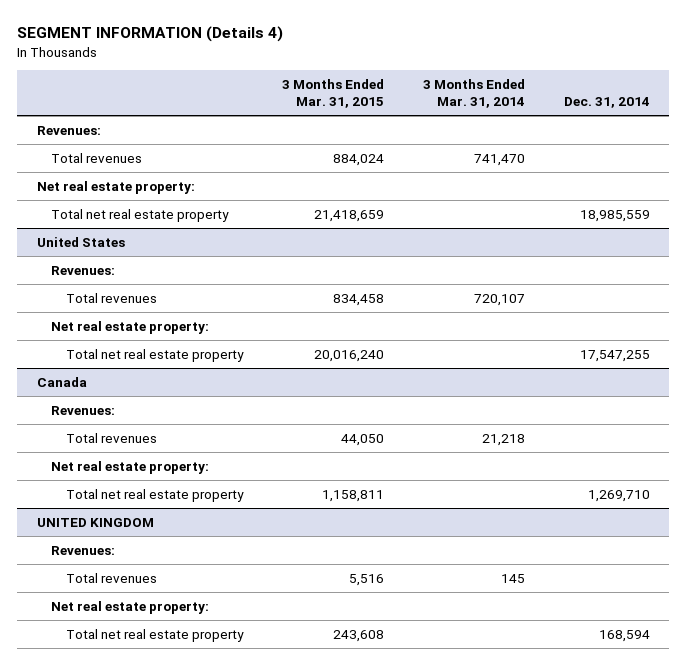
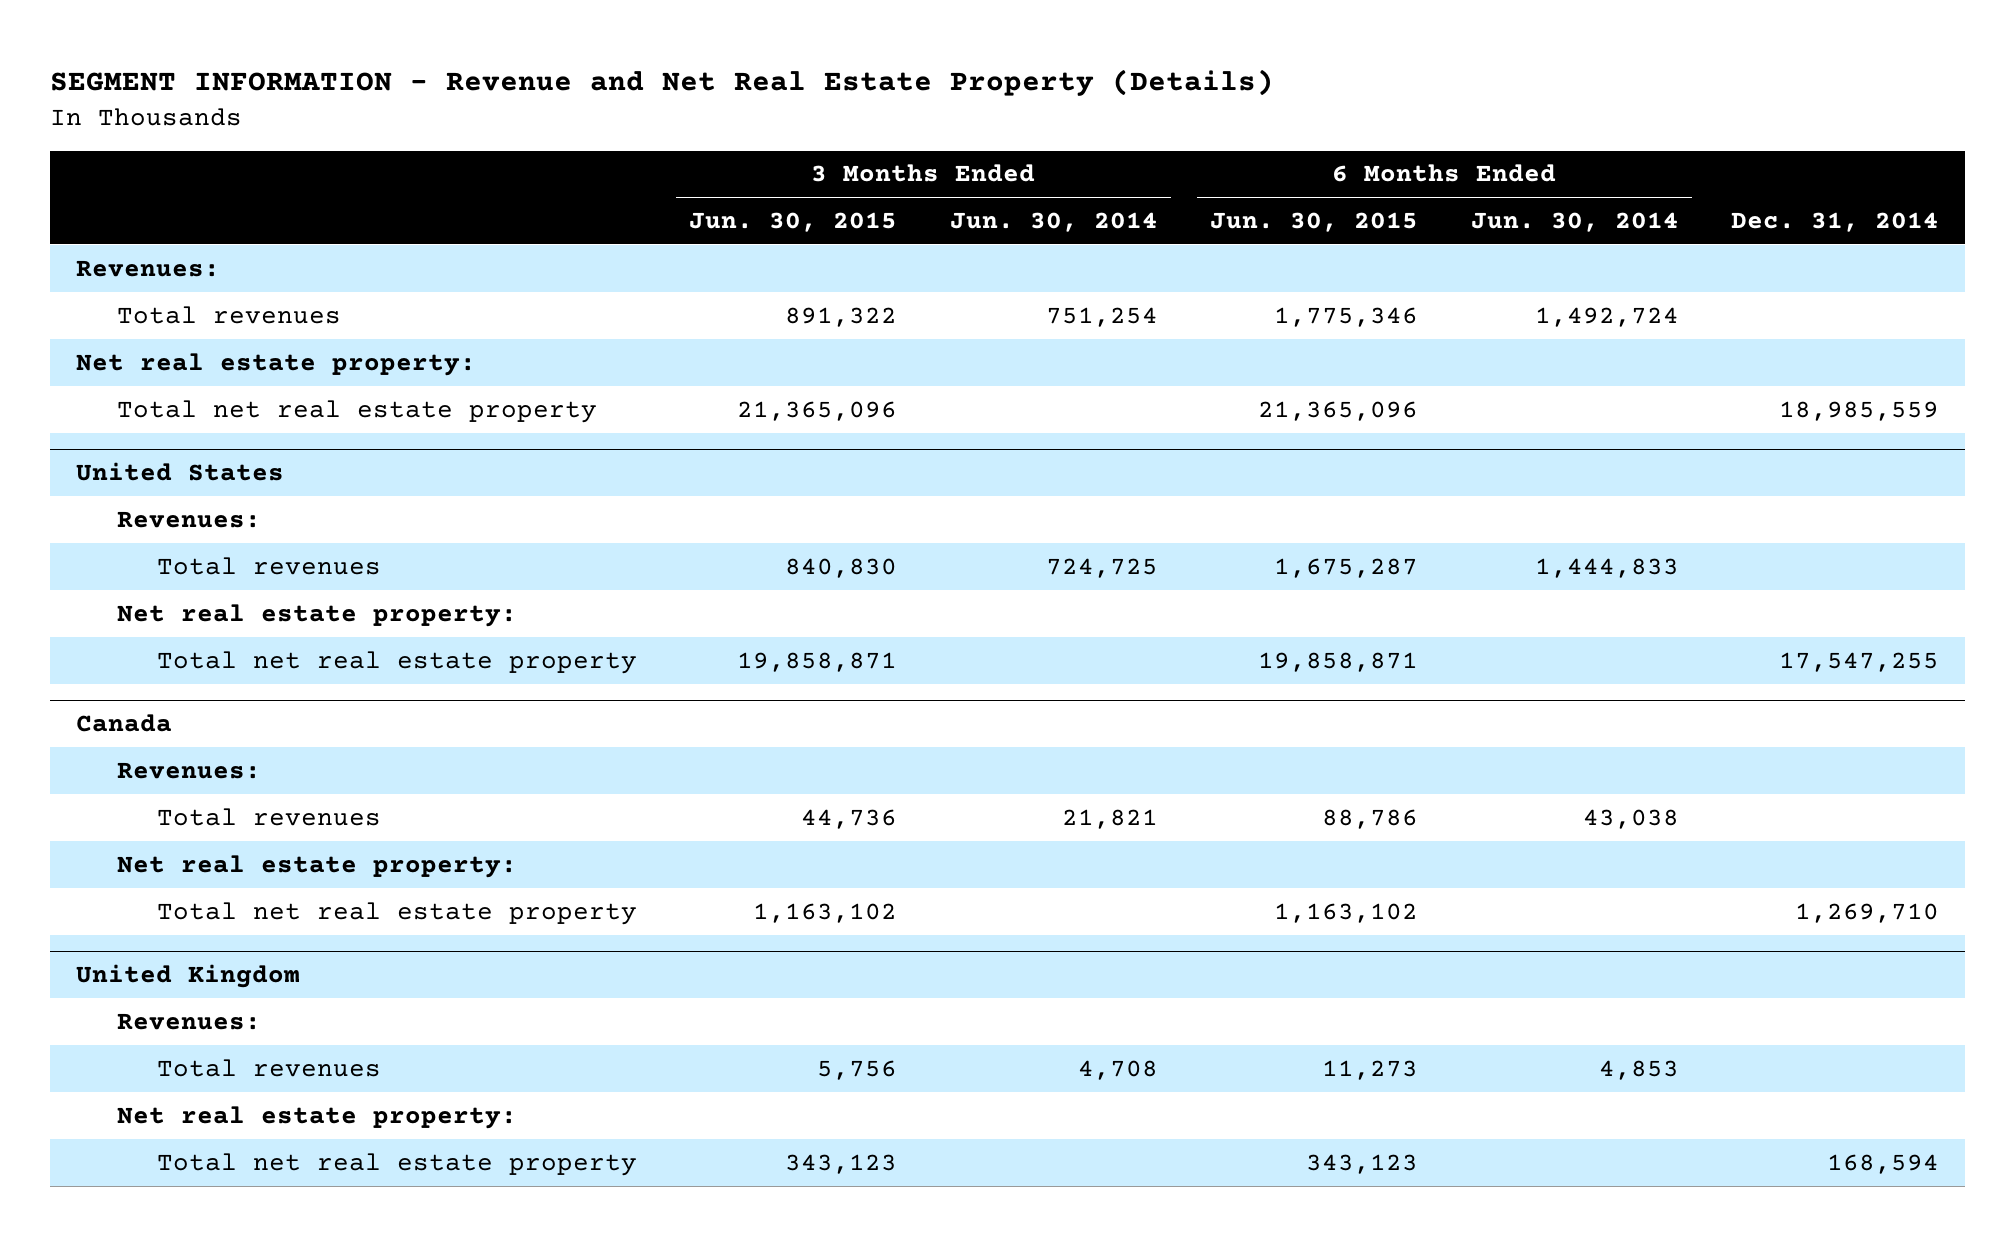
- SEGMENT INFORMATION (Details 4)
+ SEGMENT INFORMATION - Revenue and Net Real Estate Property (Details)
- | 3 Months Ended Mar. 31, 2015 | 3 Months Ended Mar. 31, 2014 | Dec. 31, 2014
+ | 3 Months Ended Jun. 30, 2015 | 3 Months Ended Jun. 30, 2014 | 6 Months Ended Jun. 30, 2015 | 6 Months Ended Jun. 30, 2014 | Dec. 31, 2014
- UNITED KINGDOM
+ United Kingdom

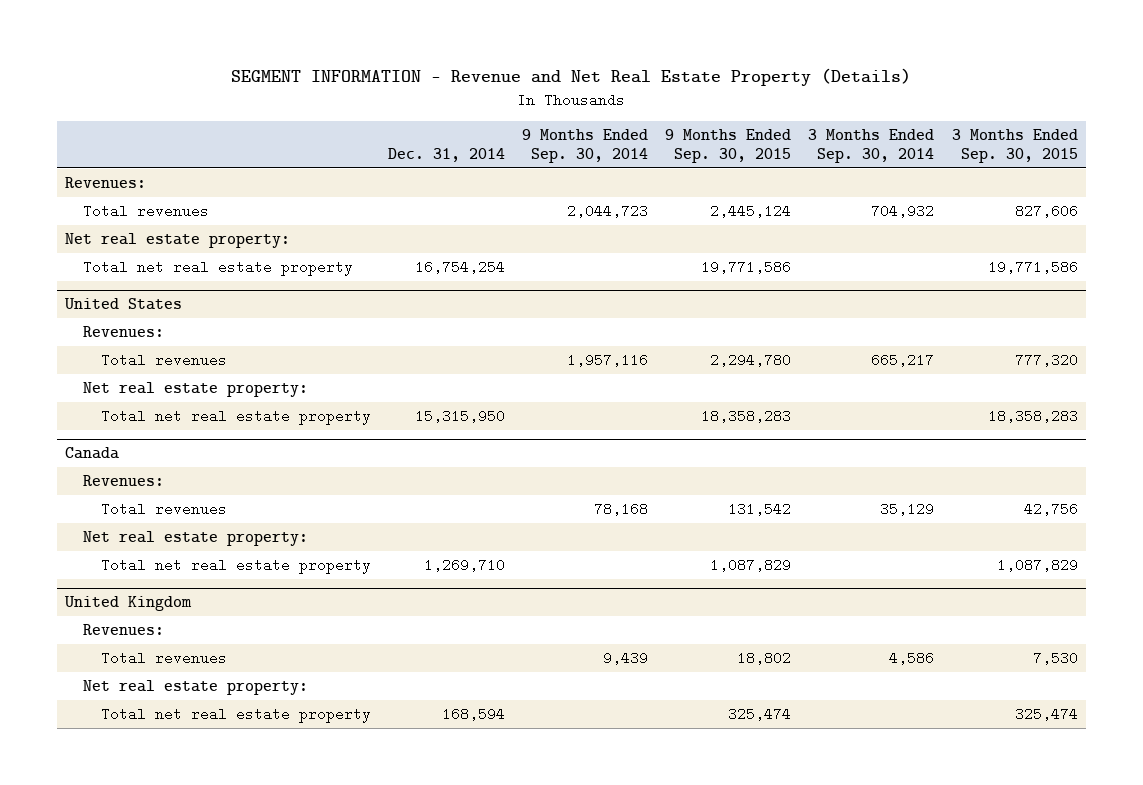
- | 3 Months Ended Jun. 30, 2015 | 3 Months Ended Jun. 30, 2014 | 6 Months Ended Jun. 30, 2015 | 6 Months Ended Jun. 30, 2014 | Dec. 31, 2014
+ | Dec. 31, 2014 | 9 Months Ended Sep. 30, 2014 | 9 Months Ended Sep. 30, 2015 | 3 Months Ended Sep. 30, 2014 | 3 Months Ended Sep. 30, 2015
- Total net real estate property | 21,365,096 | | 21,365,096 | | 18,985,559
+ Total net real estate property | 16,754,254 | | 19,771,586 | | 19,771,586
@ United States
- Total net real estate property | 19,858,871 | | 19,858,871 | | 17,547,255
+ Total net real estate property | 15,315,950 | | 18,358,283 | | 18,358,283

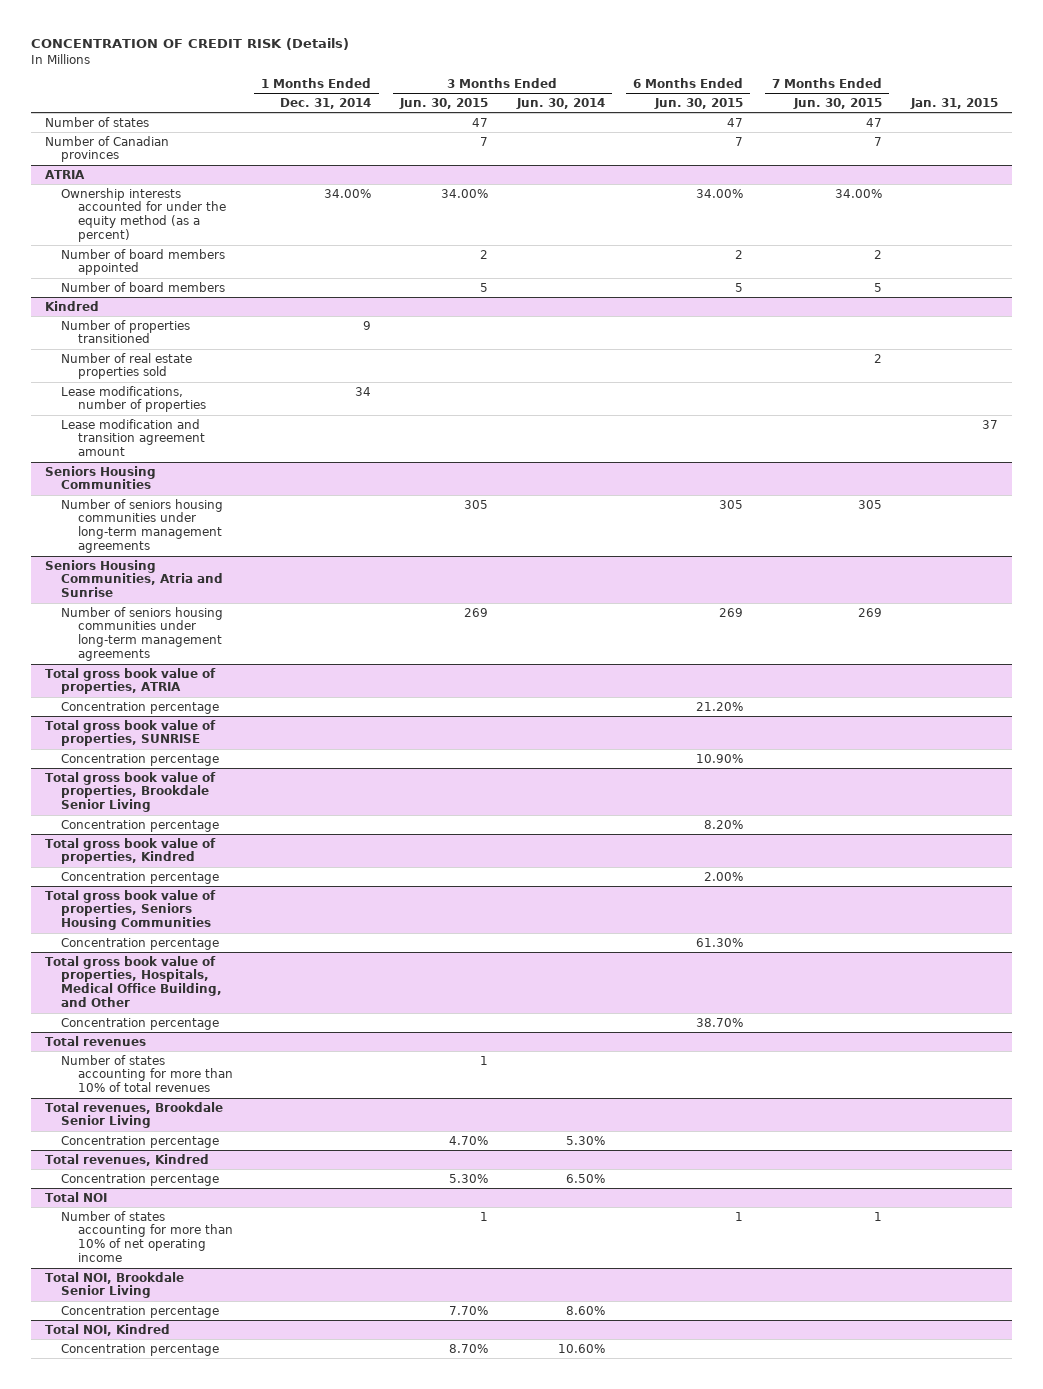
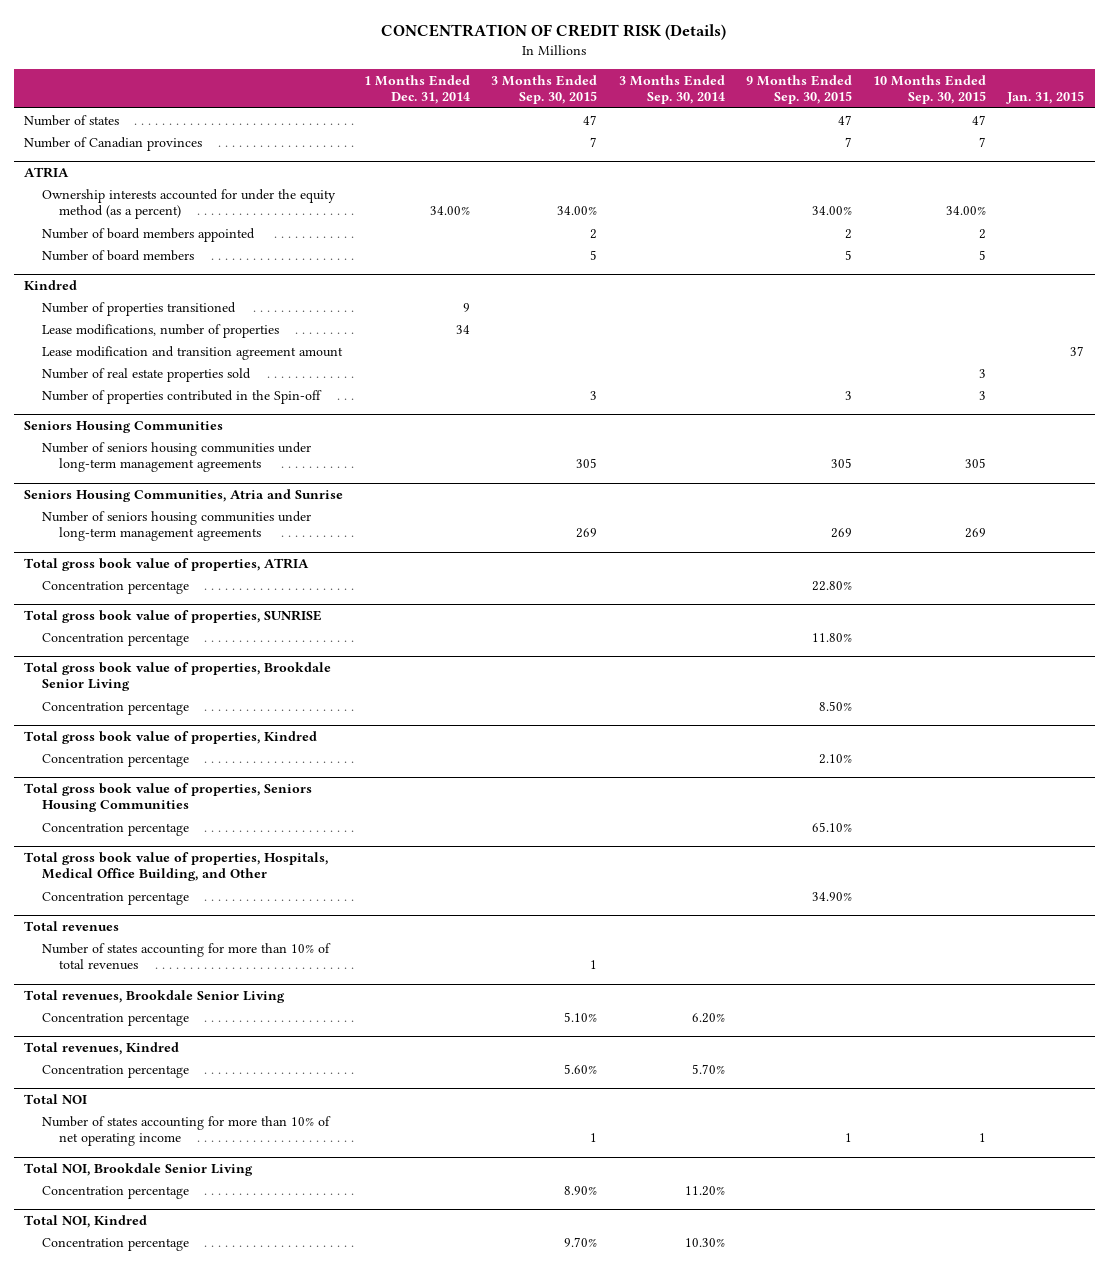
- | 1 Months Ended Dec. 31, 2014 | 3 Months Ended Jun. 30, 2015 | 3 Months Ended Jun. 30, 2014 | 6 Months Ended Jun. 30, 2015 | 7 Months Ended Jun. 30, 2015 | Jan. 31, 2015
+ | 1 Months Ended Dec. 31, 2014 | 3 Months Ended Sep. 30, 2015 | 3 Months Ended Sep. 30, 2014 | 9 Months Ended Sep. 30, 2015 | 10 Months Ended Sep. 30, 2015 | Jan. 31, 2015
@ Kindred
moved down: Number of real estate properties sold | | | | | 3 |
+ Number of properties contributed in the Spin-off | | 3 | | 3 | 3 |

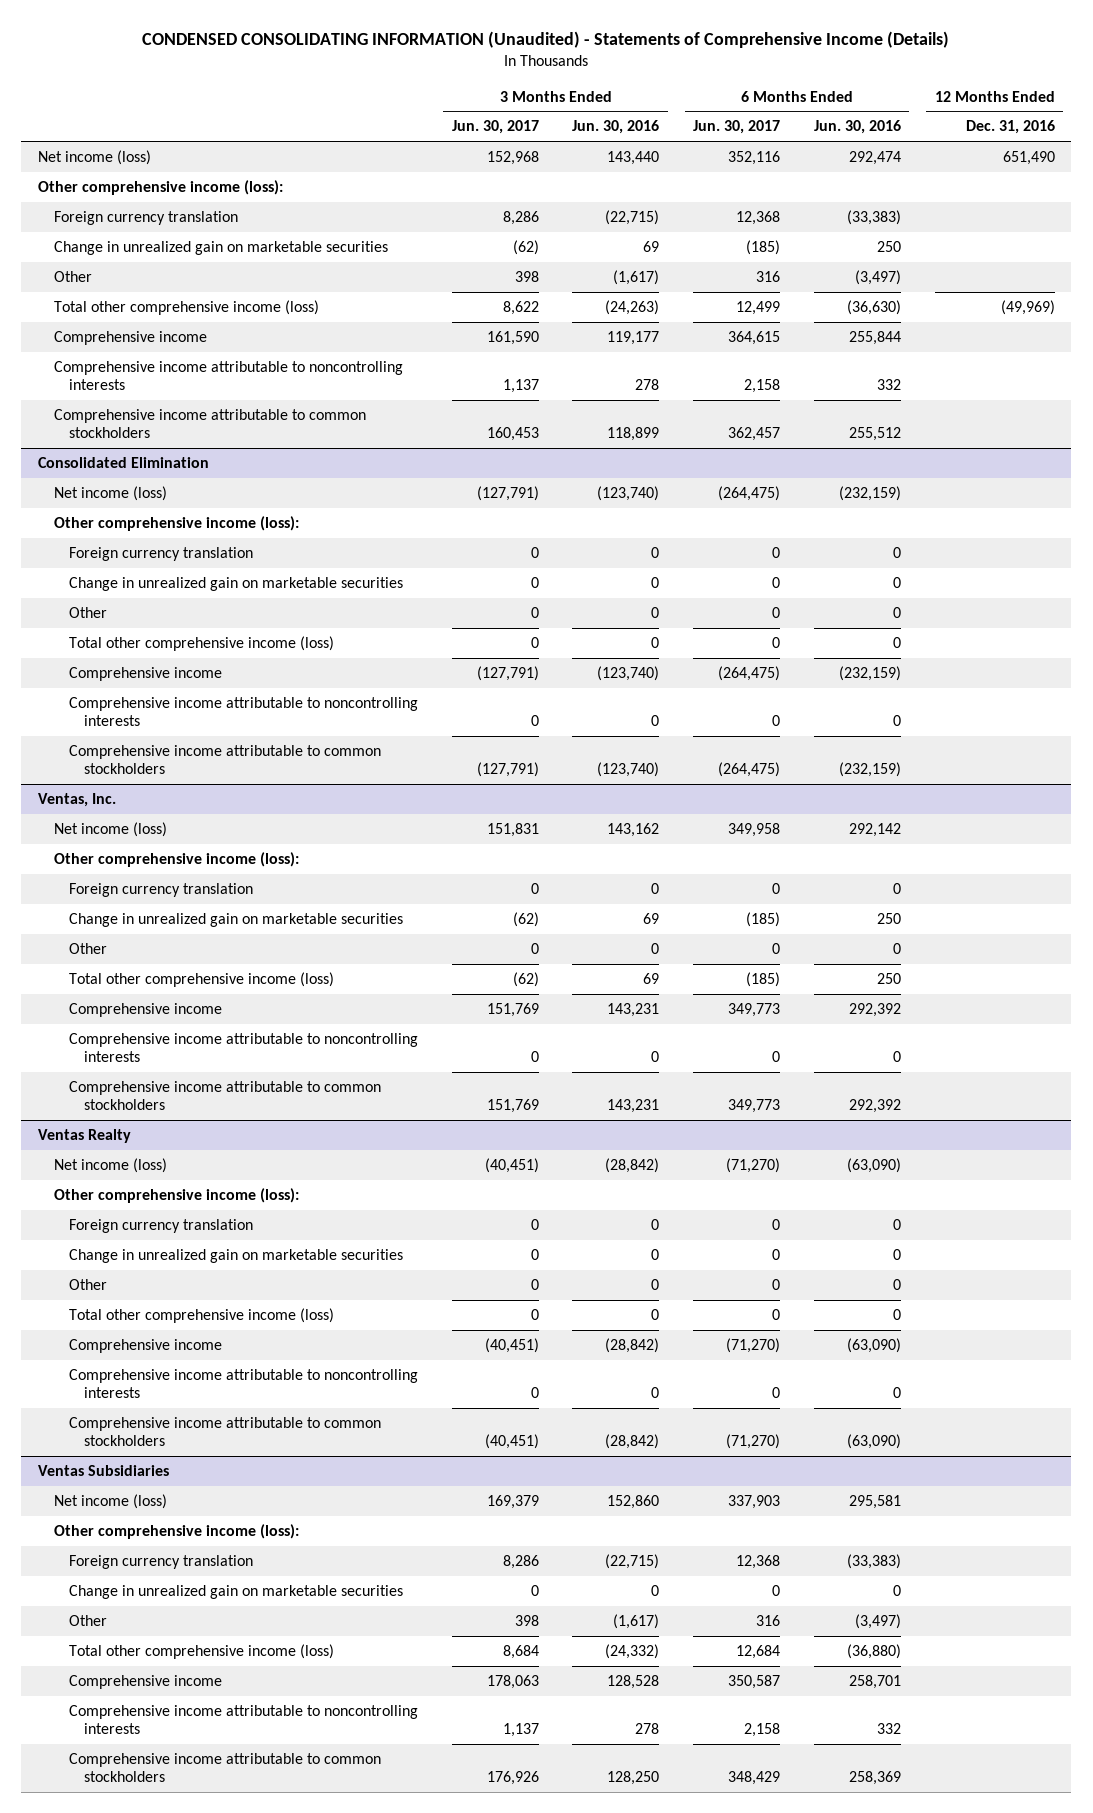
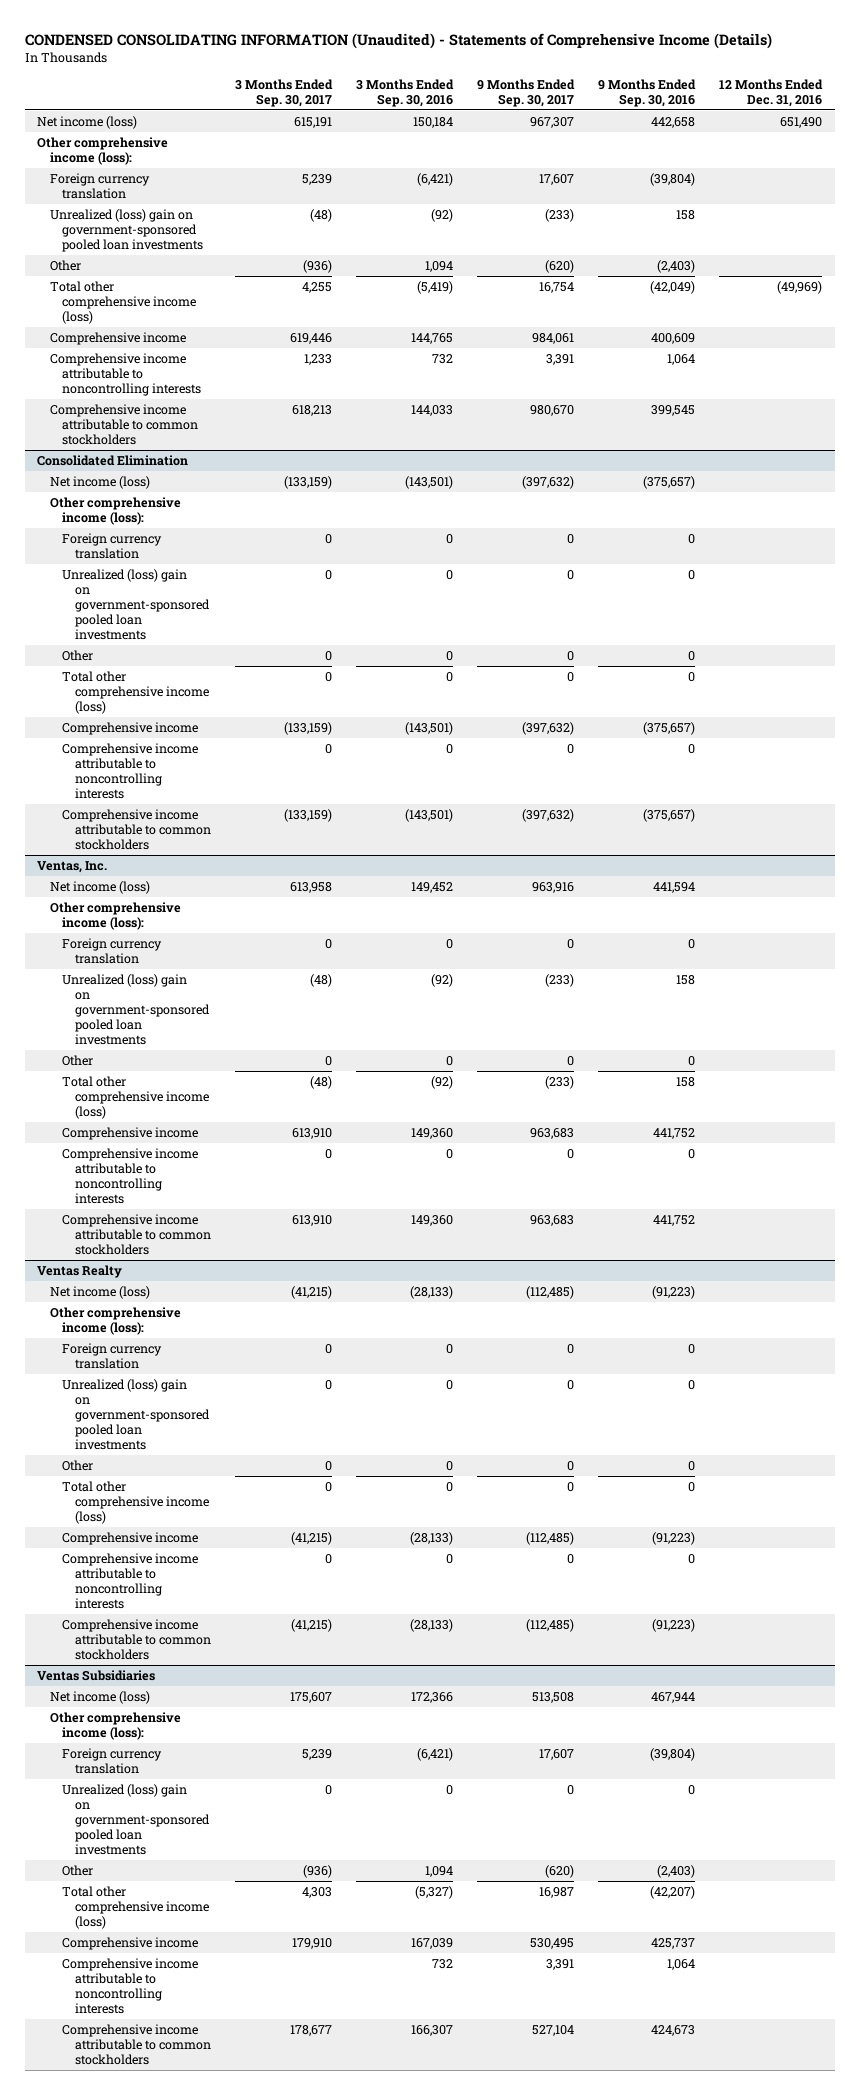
- | 3 Months Ended Jun. 30, 2017 | 3 Months Ended Jun. 30, 2016 | 6 Months Ended Jun. 30, 2017 | 6 Months Ended Jun. 30, 2016 | 12 Months Ended Dec. 31, 2016
+ | 3 Months Ended Sep. 30, 2017 | 3 Months Ended Sep. 30, 2016 | 9 Months Ended Sep. 30, 2017 | 9 Months Ended Sep. 30, 2016 | 12 Months Ended Dec. 31, 2016
- Change in unrealized gain on marketable securities | (62) | 69 | (185) | 250 |
+ Unrealized (loss) gain on government-sponsored pooled loan investments | (48) | (92) | (233) | 158 |
@ Consolidated Elimination
- Change in unrealized gain on marketable securities | 0 | 0 | 0 | 0 |
+ Unrealized (loss) gain on government-sponsored pooled loan investments | 0 | 0 | 0 | 0 |
@ Ventas, Inc.
- Change in unrealized gain on marketable securities | (62) | 69 | (185) | 250 |
+ Unrealized (loss) gain on government-sponsored pooled loan investments | (48) | (92) | (233) | 158 |
@ Ventas Realty
- Change in unrealized gain on marketable securities | 0 | 0 | 0 | 0 |
+ Unrealized (loss) gain on government-sponsored pooled loan investments | 0 | 0 | 0 | 0 |
@ Ventas Subsidiaries
- Change in unrealized gain on marketable securities | 0 | 0 | 0 | 0 |
+ Unrealized (loss) gain on government-sponsored pooled loan investments | 0 | 0 | 0 | 0 |

